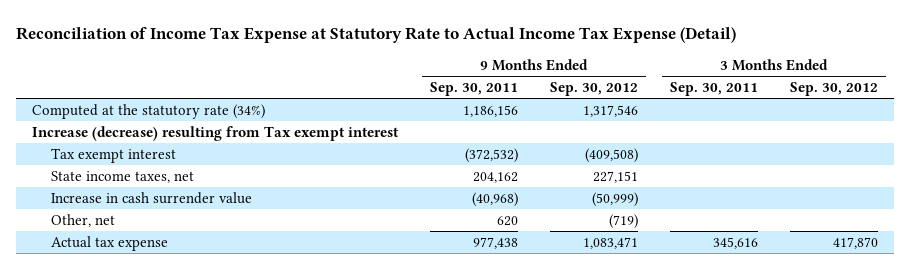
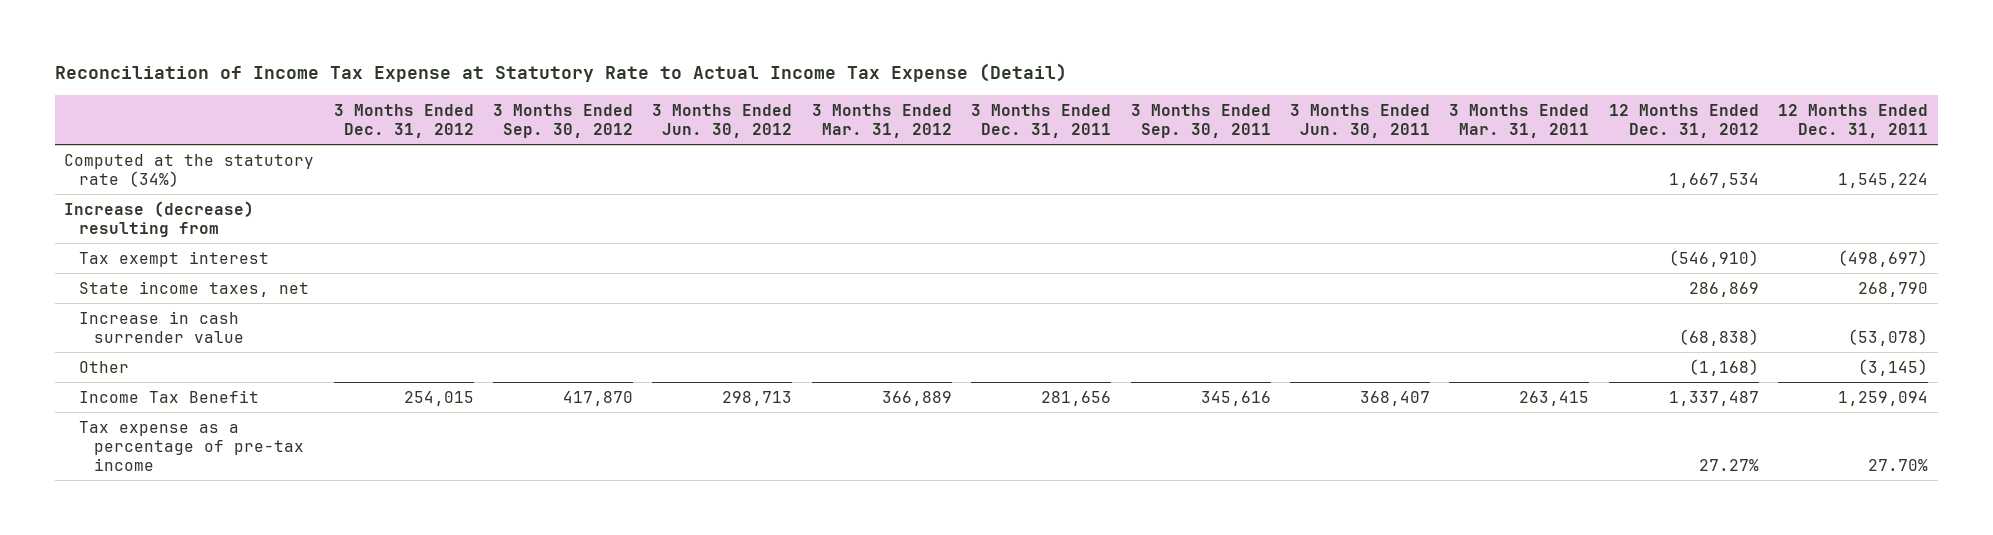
- | 9 Months Ended Sep. 30, 2011 | 9 Months Ended Sep. 30, 2012 | 3 Months Ended Sep. 30, 2011 | 3 Months Ended Sep. 30, 2012
+ | 3 Months Ended Dec. 31, 2012 | 3 Months Ended Sep. 30, 2012 | 3 Months Ended Jun. 30, 2012 | 3 Months Ended Mar. 31, 2012 | 3 Months Ended Dec. 31, 2011 | 3 Months Ended Sep. 30, 2011 | 3 Months Ended Jun. 30, 2011 | 3 Months Ended Mar. 31, 2011 | 12 Months Ended Dec. 31, 2012 | 12 Months Ended Dec. 31, 2011
- Increase (decrease) resulting from Tax exempt interest
+ Increase (decrease) resulting from
- Other, net | 620 | (719) | |
- Actual tax expense | 977,438 | 1,083,471 | 345,616 | 417,870
+ Other | | | | | | | | | (1,168) | (3,145)
+ Income Tax Benefit | 254,015 | 417,870 | 298,713 | 366,889 | 281,656 | 345,616 | 368,407 | 263,415 | 1,337,487 | 1,259,094
+ Tax expense as a percentage of pre-tax income | | | | | | | | | 27.27% | 27.70%

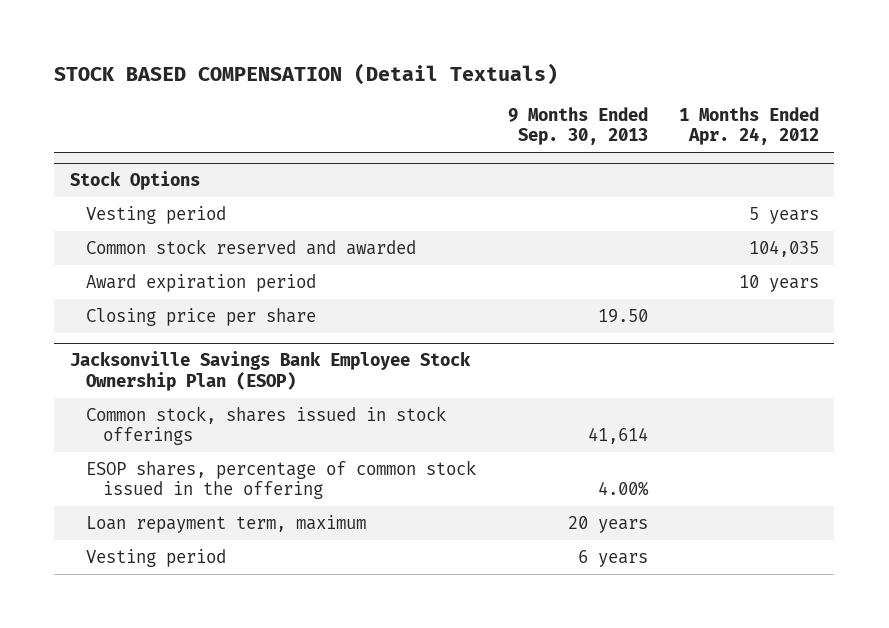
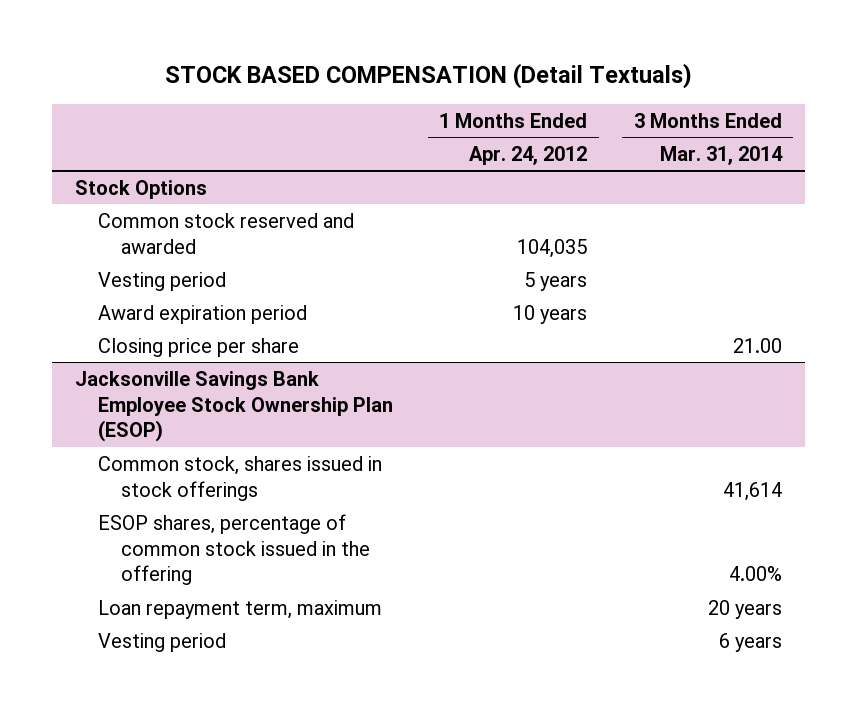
- | 9 Months Ended Sep. 30, 2013 | 1 Months Ended Apr. 24, 2012
+ | 1 Months Ended Apr. 24, 2012 | 3 Months Ended Mar. 31, 2014
@ Stock Options
moved down: Vesting period | 5 years |

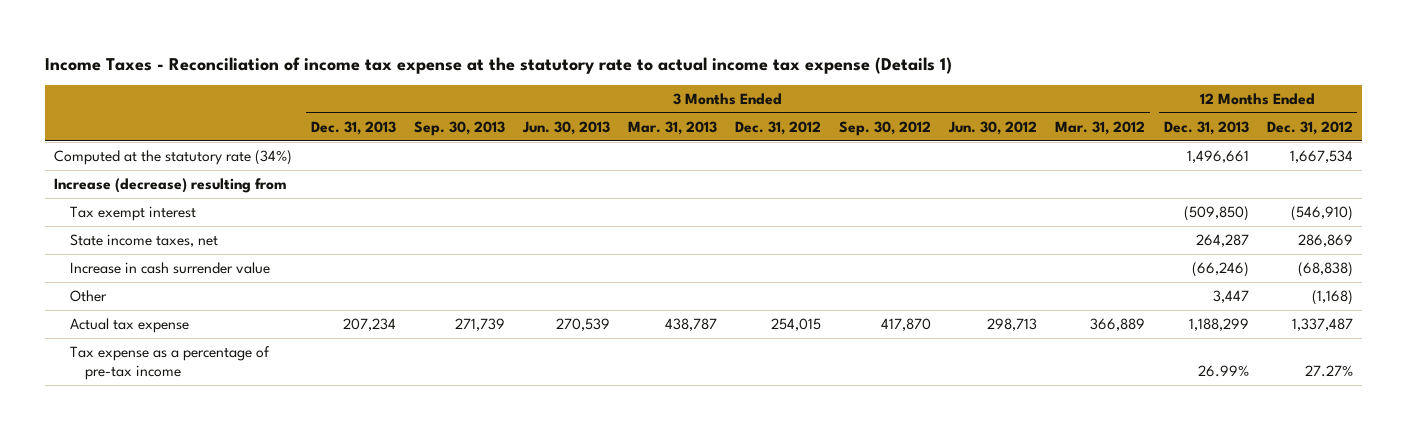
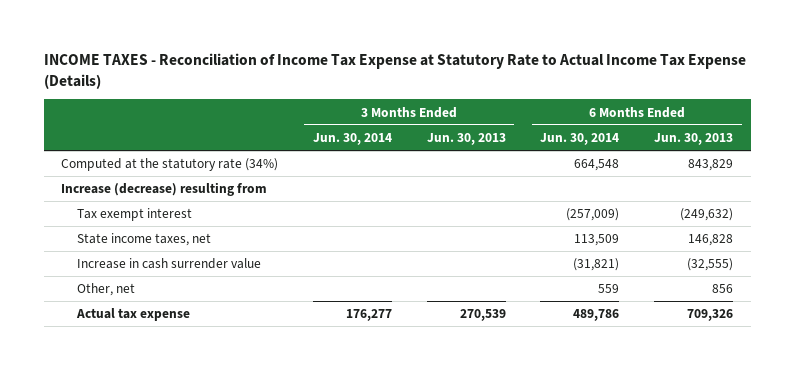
- Income Taxes - Reconciliation of income tax expense at the statutory rate to actual income tax expense (Details 1)
+ INCOME TAXES - Reconciliation of Income Tax Expense at Statutory Rate to Actual Income Tax Expense (Details)
- | 3 Months Ended Dec. 31, 2013 | 3 Months Ended Sep. 30, 2013 | 3 Months Ended Jun. 30, 2013 | 3 Months Ended Mar. 31, 2013 | 3 Months Ended Dec. 31, 2012 | 3 Months Ended Sep. 30, 2012 | 3 Months Ended Jun. 30, 2012 | 3 Months Ended Mar. 31, 2012 | 12 Months Ended Dec. 31, 2013 | 12 Months Ended Dec. 31, 2012
+ | 3 Months Ended Jun. 30, 2014 | 3 Months Ended Jun. 30, 2013 | 6 Months Ended Jun. 30, 2014 | 6 Months Ended Jun. 30, 2013
- Other | | | | | | | | | 3,447 | (1,168)
+ Other, net | | | 559 | 856
- Tax expense as a percentage of pre-tax income | | | | | | | | | 26.99% | 27.27%

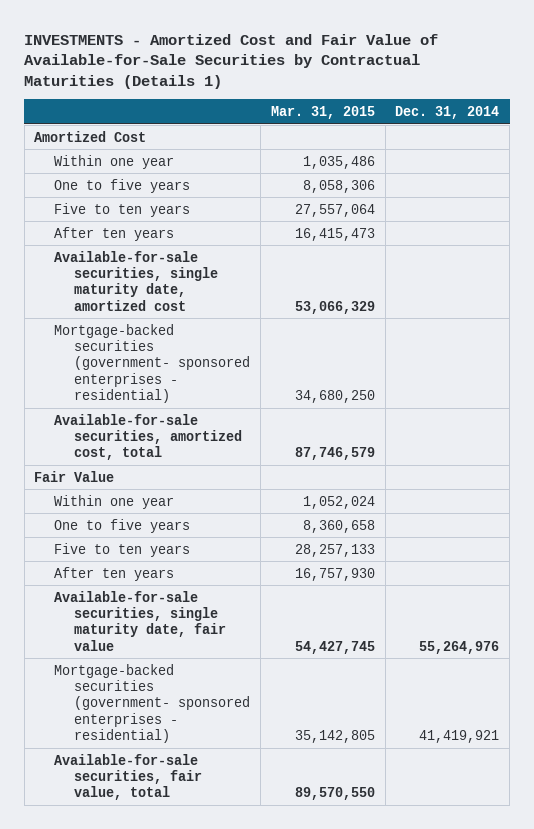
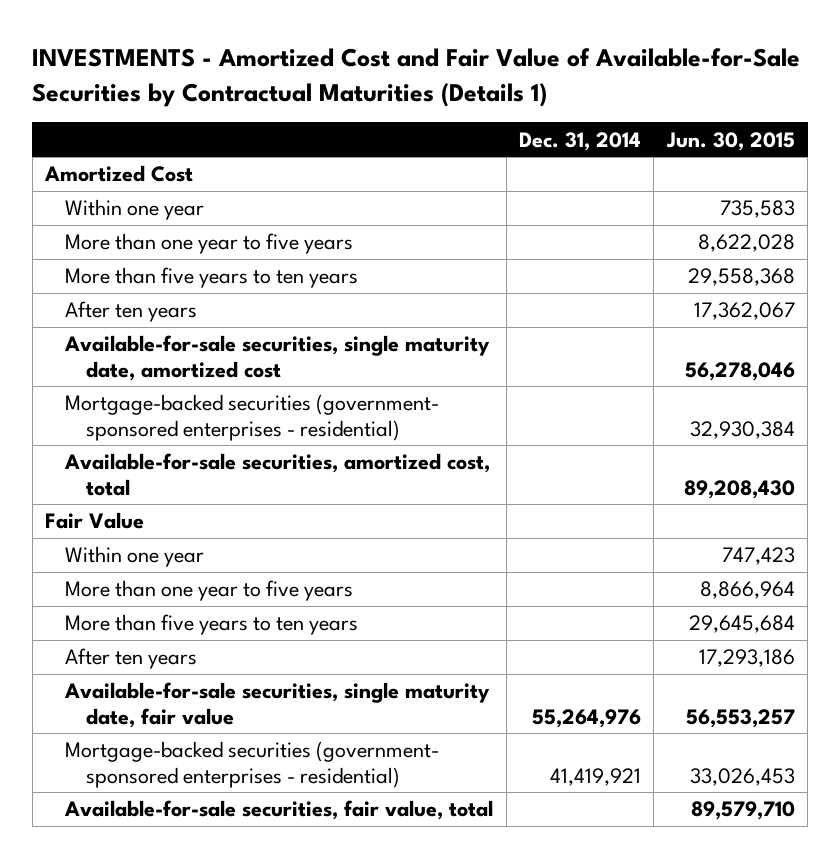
- | Mar. 31, 2015 | Dec. 31, 2014
+ | Dec. 31, 2014 | Jun. 30, 2015
- One to five years | 8,058,306 |
- Five to ten years | 27,557,064 |
+ More than one year to five years | | 8,622,028
+ More than five years to ten years | | 29,558,368
- One to five years | 8,360,658 |
- Five to ten years | 28,257,133 |
+ More than one year to five years | | 8,866,964
+ More than five years to ten years | | 29,645,684

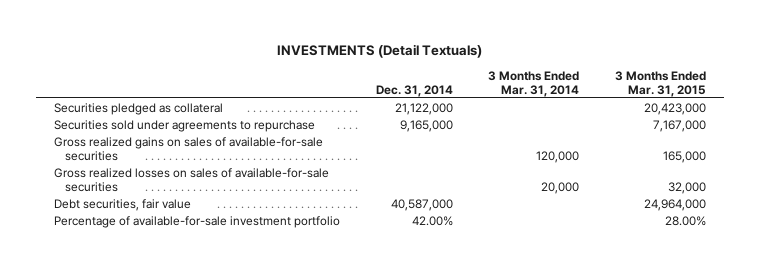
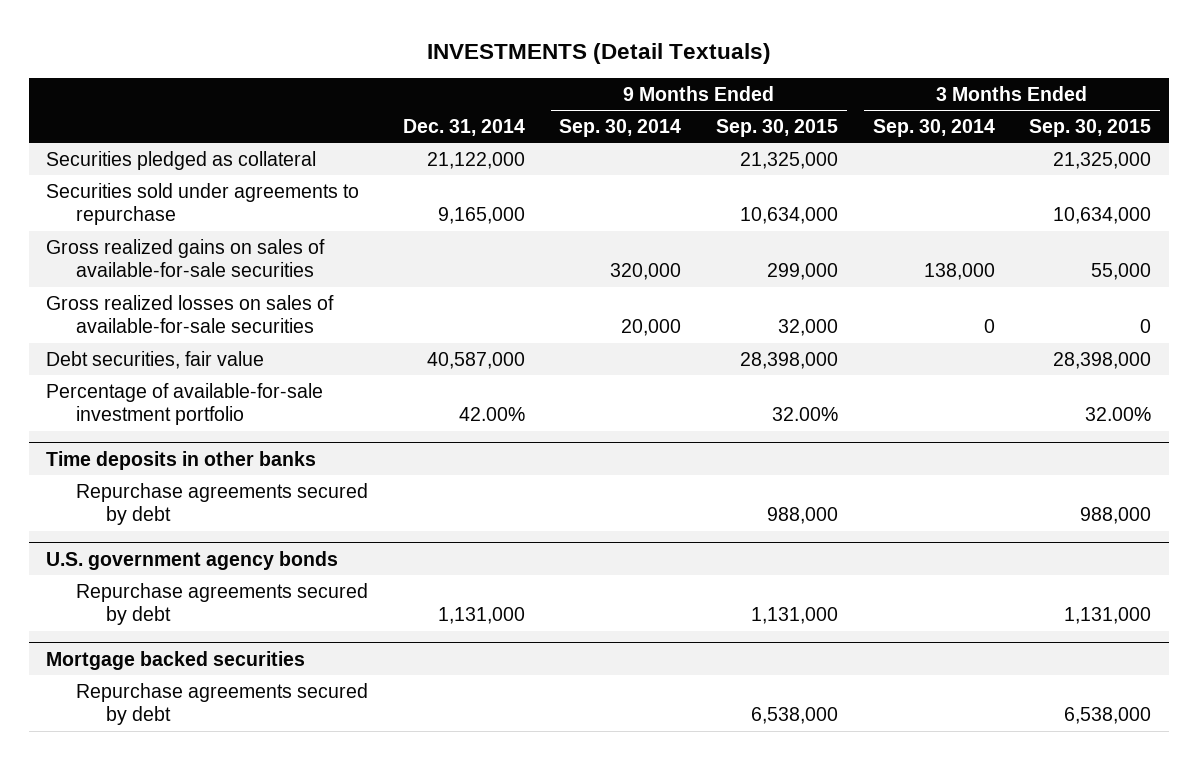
- | Dec. 31, 2014 | 3 Months Ended Mar. 31, 2014 | 3 Months Ended Mar. 31, 2015
+ | Dec. 31, 2014 | 9 Months Ended Sep. 30, 2014 | 9 Months Ended Sep. 30, 2015 | 3 Months Ended Sep. 30, 2014 | 3 Months Ended Sep. 30, 2015
+ Time deposits in other banks
+ Repurchase agreements secured by debt | | | 988,000 | | 988,000
+ U.S. government agency bonds
+ Repurchase agreements secured by debt | 1,131,000 | | 1,131,000 | | 1,131,000
+ Mortgage backed securities
+ Repurchase agreements secured by debt | | | 6,538,000 | | 6,538,000

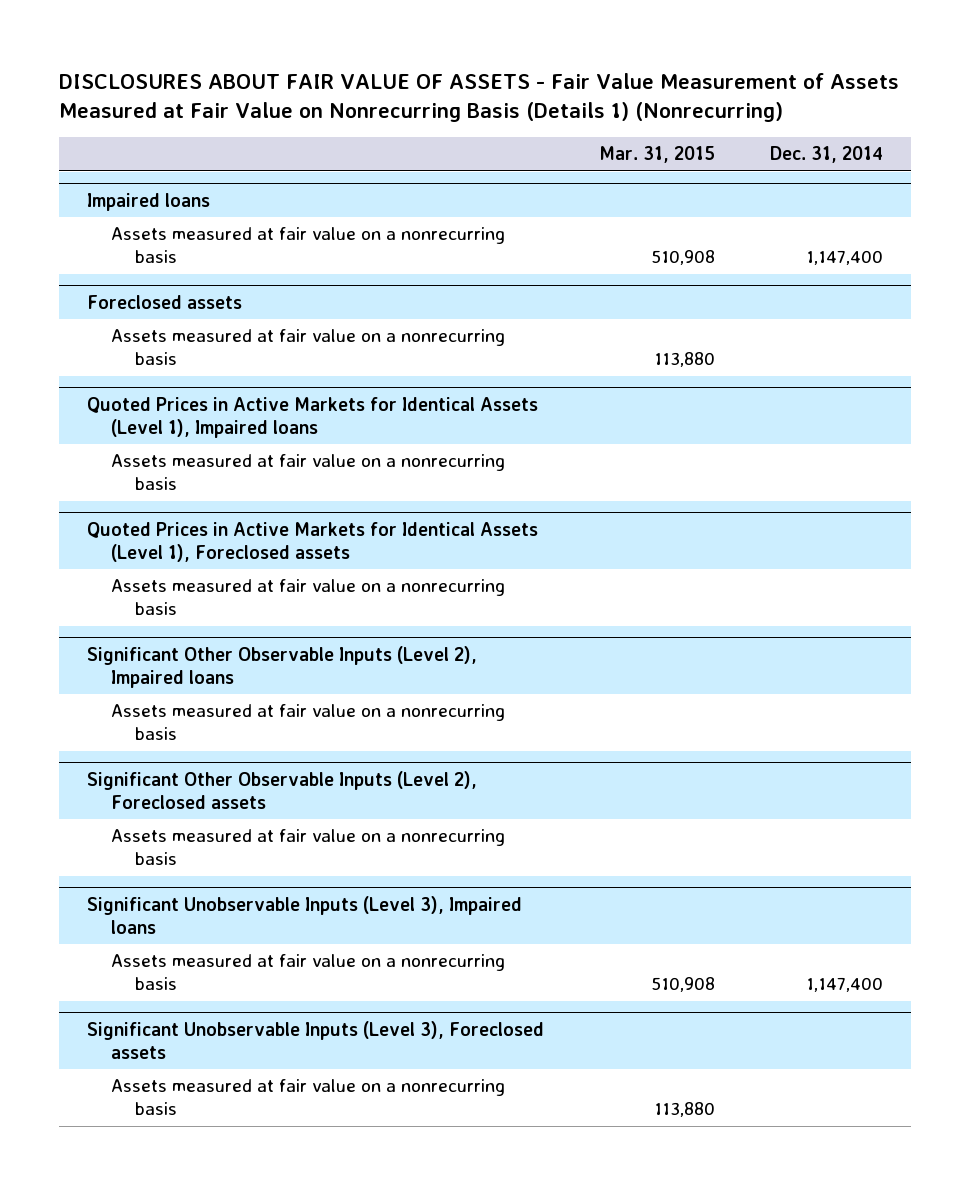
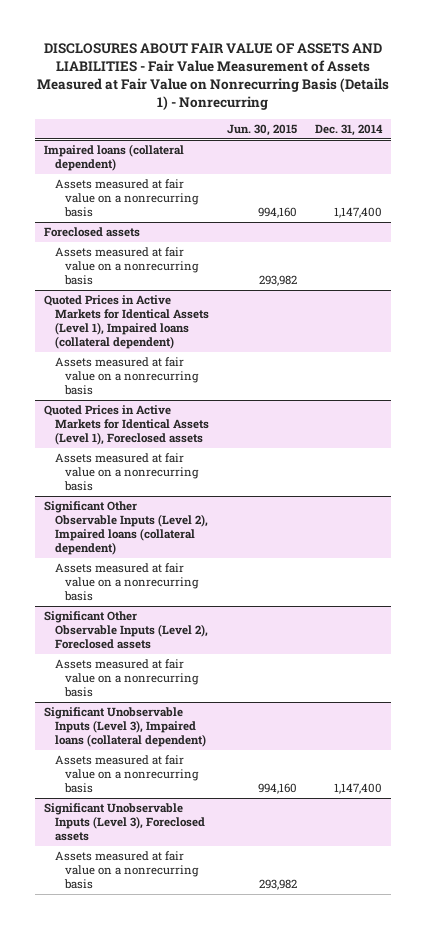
- DISCLOSURES ABOUT FAIR VALUE OF ASSETS - Fair Value Measurement of Assets Measured at Fair Value on Nonrecurring Basis (Details 1) (Nonrecurring)
+ DISCLOSURES ABOUT FAIR VALUE OF ASSETS AND LIABILITIES - Fair Value Measurement of Assets Measured at Fair Value on Nonrecurring Basis (Details 1) - Nonrecurring
- | Mar. 31, 2015 | Dec. 31, 2014
+ | Jun. 30, 2015 | Dec. 31, 2014
- Impaired loans
+ Impaired loans (collateral dependent)
- Quoted Prices in Active Markets for Identical Assets (Level 1), Impaired loans
+ Quoted Prices in Active Markets for Identical Assets (Level 1), Impaired loans (collateral dependent)
- Significant Other Observable Inputs (Level 2), Impaired loans
+ Significant Other Observable Inputs (Level 2), Impaired loans (collateral dependent)
- Significant Unobservable Inputs (Level 3), Impaired loans
+ Significant Unobservable Inputs (Level 3), Impaired loans (collateral dependent)

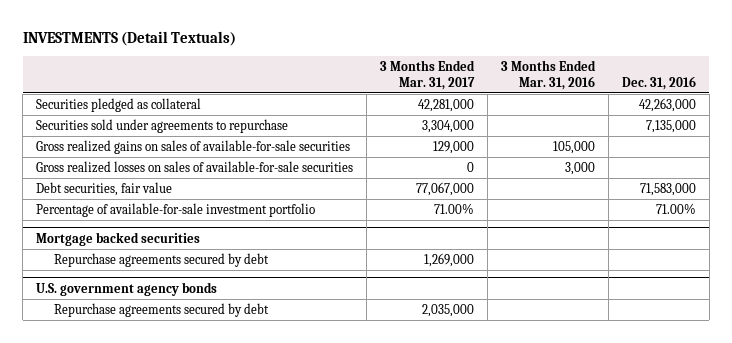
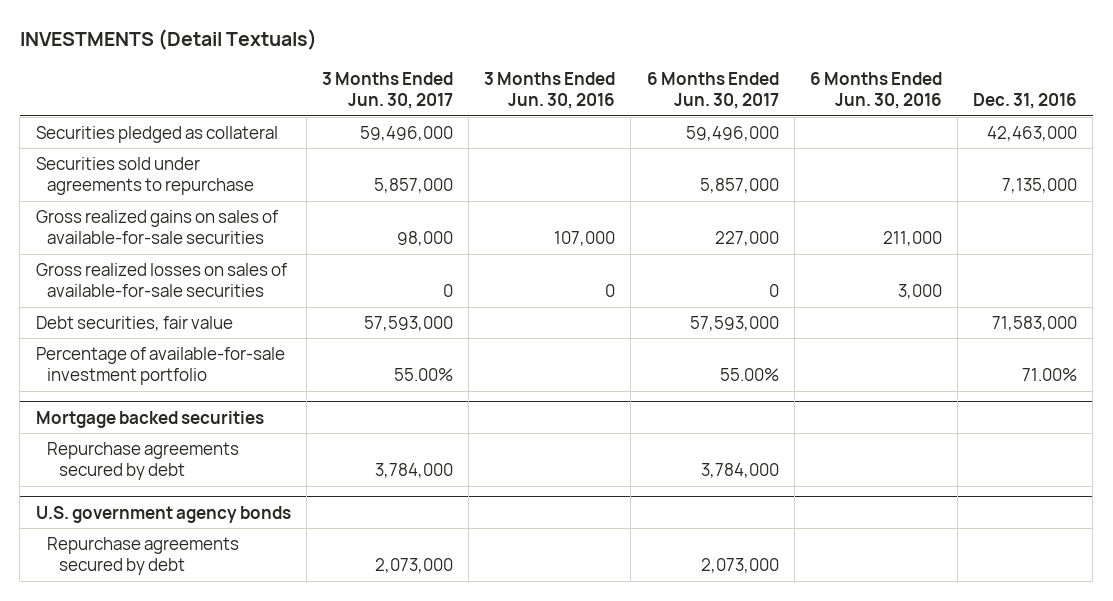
- | 3 Months Ended Mar. 31, 2017 | 3 Months Ended Mar. 31, 2016 | Dec. 31, 2016
+ | 3 Months Ended Jun. 30, 2017 | 3 Months Ended Jun. 30, 2016 | 6 Months Ended Jun. 30, 2017 | 6 Months Ended Jun. 30, 2016 | Dec. 31, 2016
- Securities pledged as collateral | 42,281,000 | | 42,263,000
+ Securities pledged as collateral | 59,496,000 | | 59,496,000 | | 42,463,000

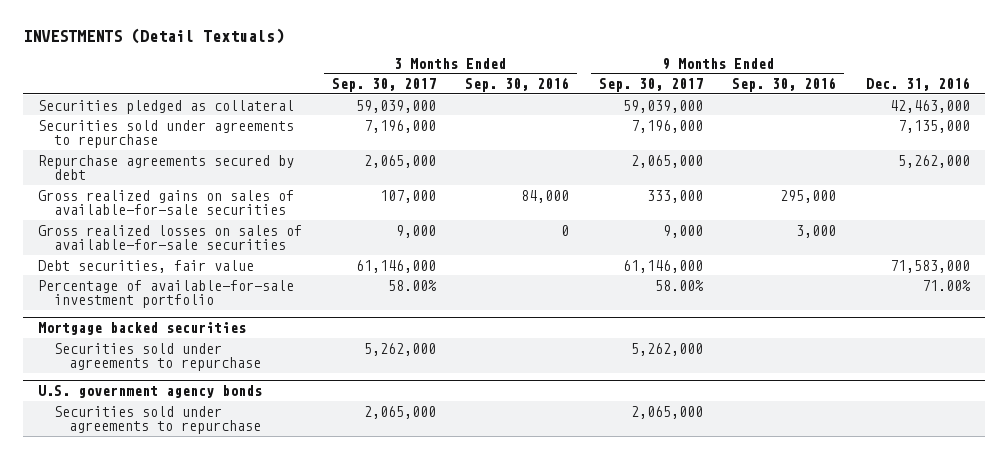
- | 3 Months Ended Jun. 30, 2017 | 3 Months Ended Jun. 30, 2016 | 6 Months Ended Jun. 30, 2017 | 6 Months Ended Jun. 30, 2016 | Dec. 31, 2016
+ | 3 Months Ended Sep. 30, 2017 | 3 Months Ended Sep. 30, 2016 | 9 Months Ended Sep. 30, 2017 | 9 Months Ended Sep. 30, 2016 | Dec. 31, 2016
+ Repurchase agreements secured by debt | 2,065,000 | | 2,065,000 | | 5,262,000
@ Mortgage backed securities
- Repurchase agreements secured by debt | 3,784,000 | | 3,784,000 | |
+ Securities sold under agreements to repurchase | 5,262,000 | | 5,262,000 | |
@ U.S. government agency bonds
- Repurchase agreements secured by debt | 2,073,000 | | 2,073,000 | |
+ Securities sold under agreements to repurchase | 2,065,000 | | 2,065,000 | |

